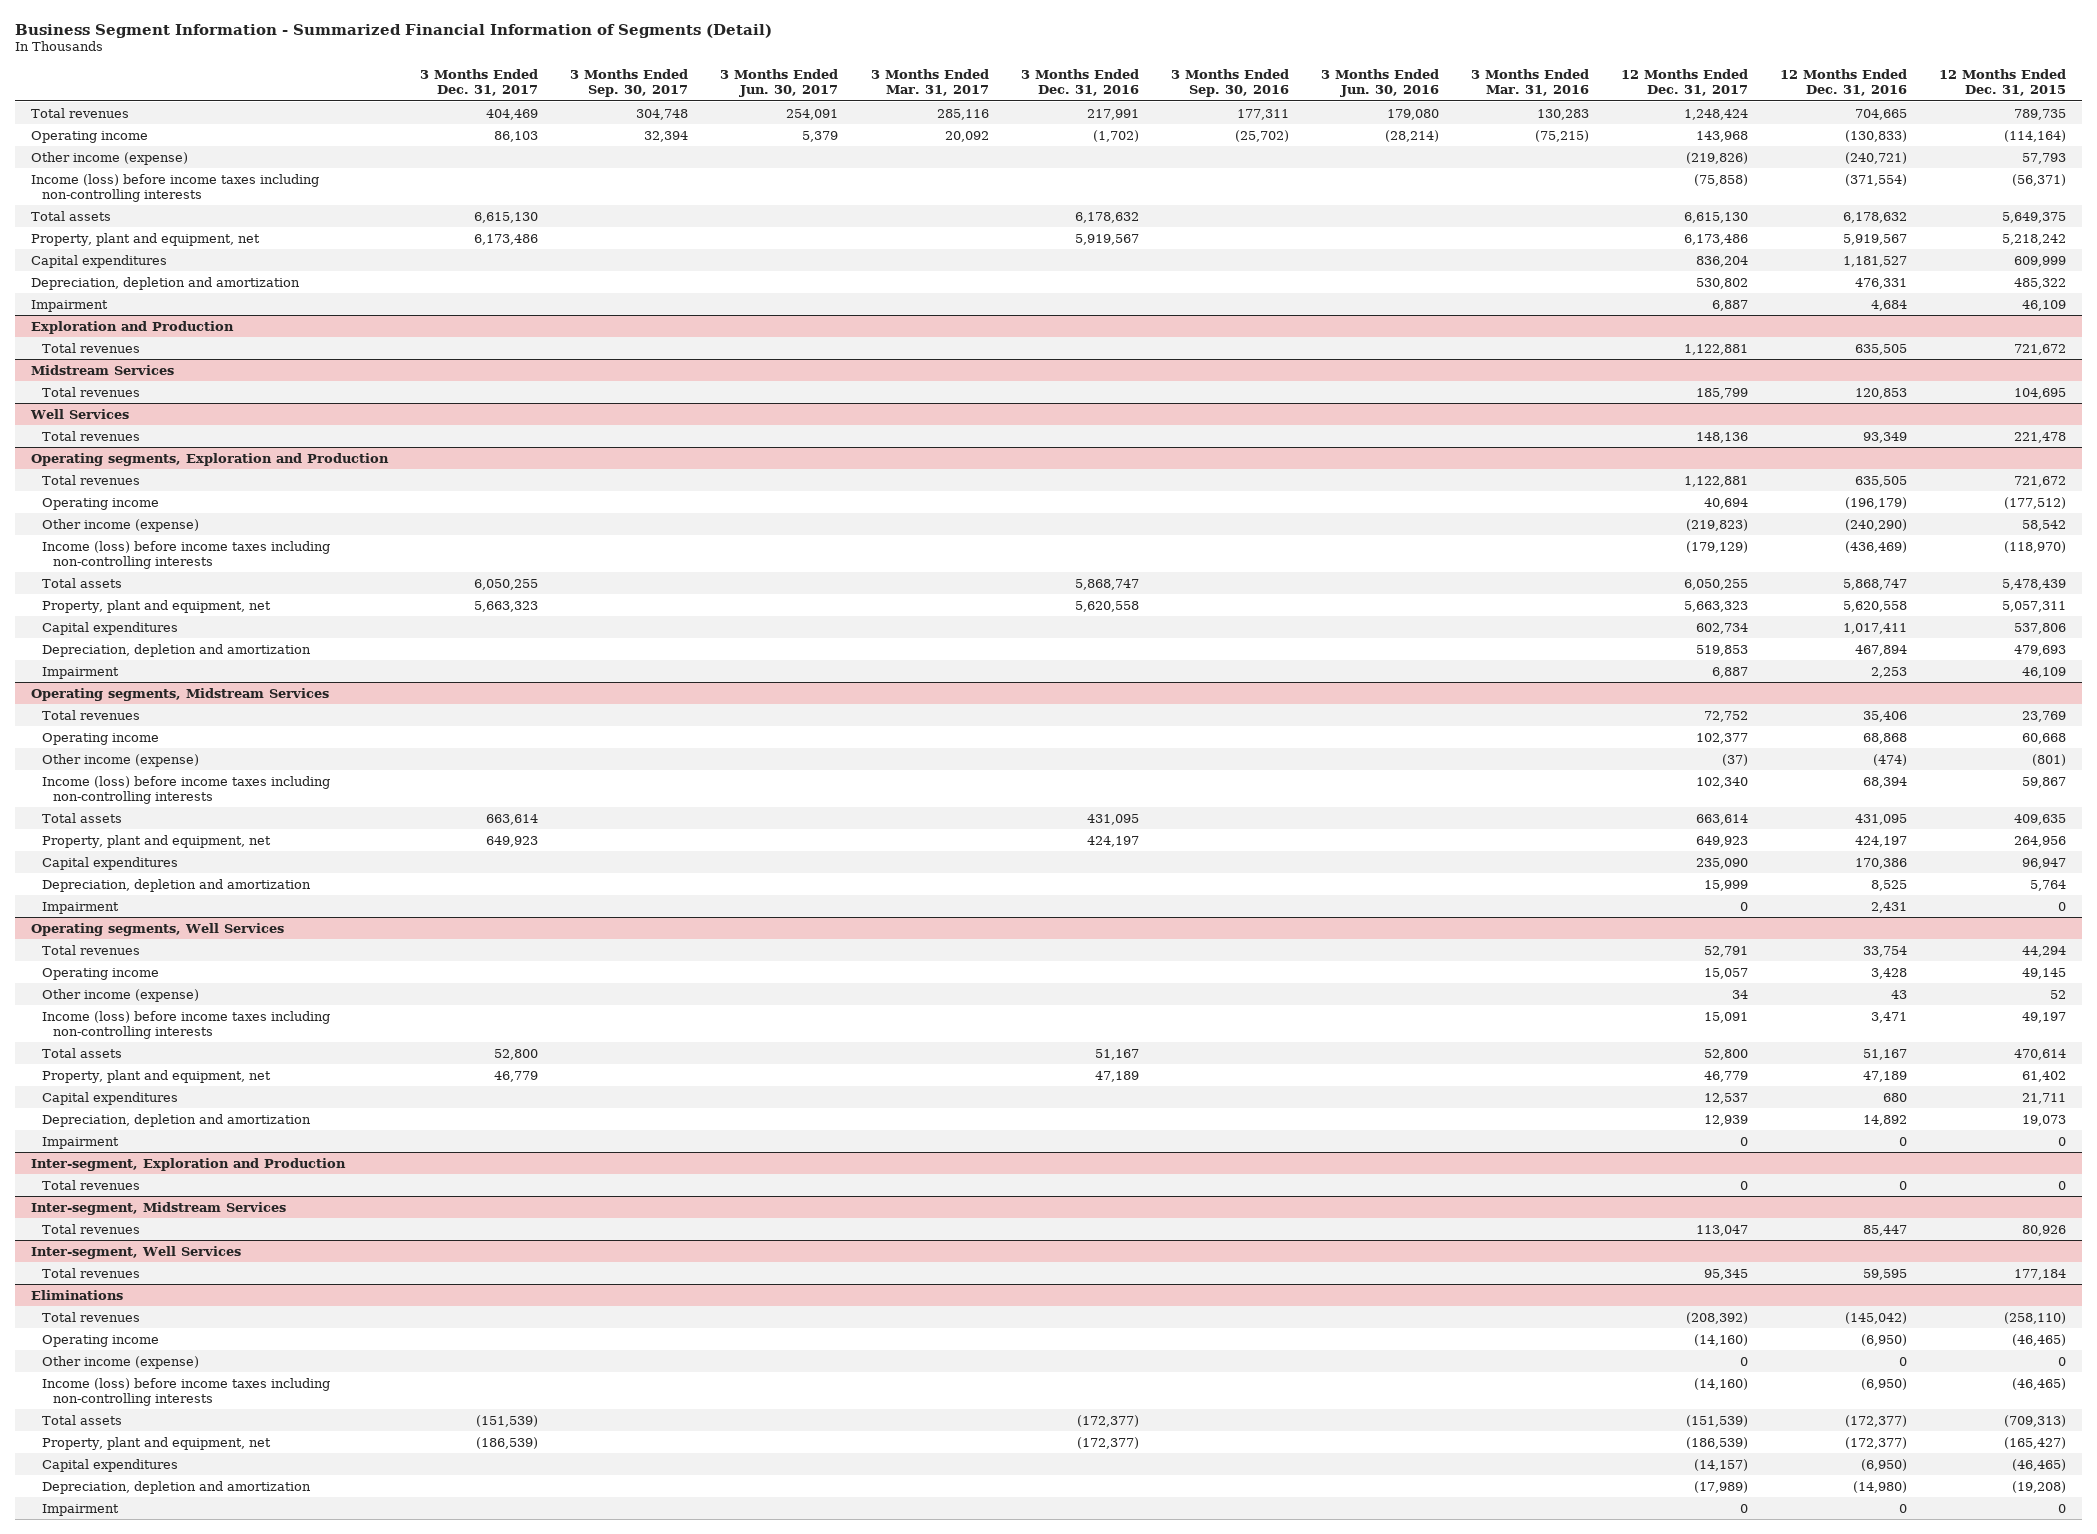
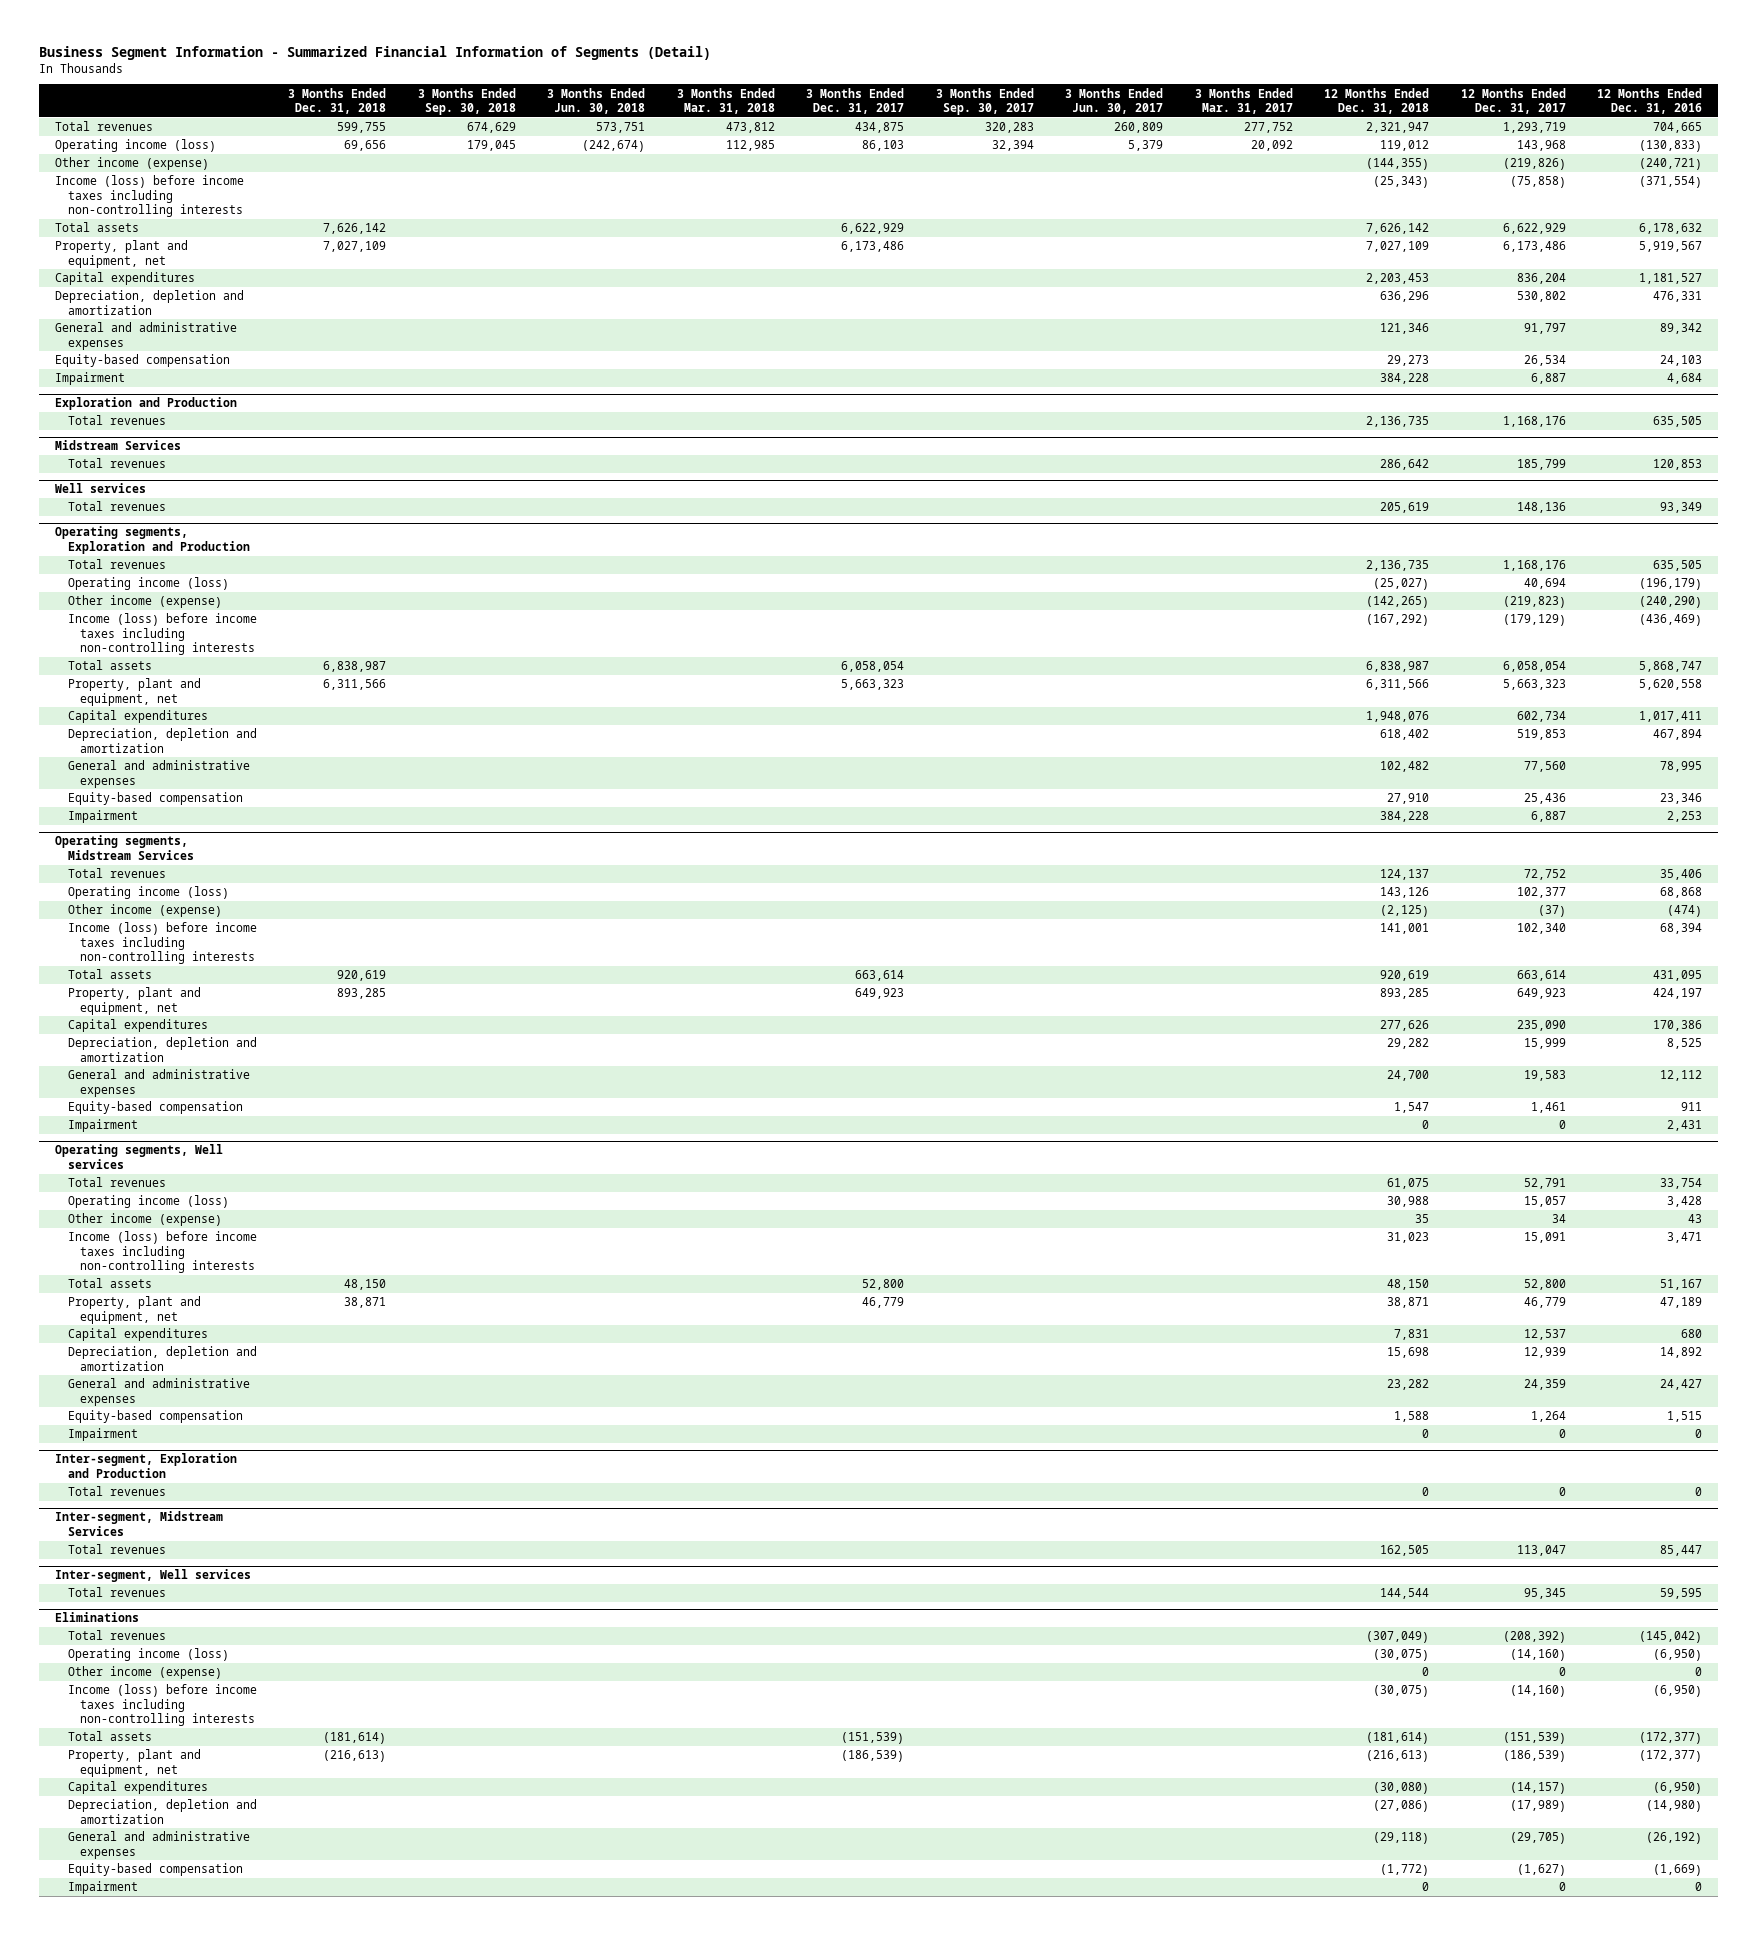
- | 3 Months Ended Dec. 31, 2017 | 3 Months Ended Sep. 30, 2017 | 3 Months Ended Jun. 30, 2017 | 3 Months Ended Mar. 31, 2017 | 3 Months Ended Dec. 31, 2016 | 3 Months Ended Sep. 30, 2016 | 3 Months Ended Jun. 30, 2016 | 3 Months Ended Mar. 31, 2016 | 12 Months Ended Dec. 31, 2017 | 12 Months Ended Dec. 31, 2016 | 12 Months Ended Dec. 31, 2015
+ | 3 Months Ended Dec. 31, 2018 | 3 Months Ended Sep. 30, 2018 | 3 Months Ended Jun. 30, 2018 | 3 Months Ended Mar. 31, 2018 | 3 Months Ended Dec. 31, 2017 | 3 Months Ended Sep. 30, 2017 | 3 Months Ended Jun. 30, 2017 | 3 Months Ended Mar. 31, 2017 | 12 Months Ended Dec. 31, 2018 | 12 Months Ended Dec. 31, 2017 | 12 Months Ended Dec. 31, 2016
- Total revenues | 404,469 | 304,748 | 254,091 | 285,116 | 217,991 | 177,311 | 179,080 | 130,283 | 1,248,424 | 704,665 | 789,735
- Operating income | 86,103 | 32,394 | 5,379 | 20,092 | (1,702) | (25,702) | (28,214) | (75,215) | 143,968 | (130,833) | (114,164)
+ Total revenues | 599,755 | 674,629 | 573,751 | 473,812 | 434,875 | 320,283 | 260,809 | 277,752 | 2,321,947 | 1,293,719 | 704,665
+ Operating income (loss) | 69,656 | 179,045 | (242,674) | 112,985 | 86,103 | 32,394 | 5,379 | 20,092 | 119,012 | 143,968 | (130,833)
- Total assets | 6,615,130 | | | | 6,178,632 | | | | 6,615,130 | 6,178,632 | 5,649,375
+ Total assets | 7,626,142 | | | | 6,622,929 | | | | 7,626,142 | 6,622,929 | 6,178,632
+ General and administrative expenses | | | | | | | | | 121,346 | 91,797 | 89,342
+ Equity-based compensation | | | | | | | | | 29,273 | 26,534 | 24,103
@ Exploration and Production
- Total revenues | | | | | | | | | 1,122,881 | 635,505 | 721,672
+ Total revenues | | | | | | | | | 2,136,735 | 1,168,176 | 635,505
- Well Services
+ Well services
@ Operating segments, Exploration and Production
- Total revenues | | | | | | | | | 1,122,881 | 635,505 | 721,672
- Operating income | | | | | | | | | 40,694 | (196,179) | (177,512)
+ Total revenues | | | | | | | | | 2,136,735 | 1,168,176 | 635,505
+ Operating income (loss) | | | | | | | | | (25,027) | 40,694 | (196,179)
- Total assets | 6,050,255 | | | | 5,868,747 | | | | 6,050,255 | 5,868,747 | 5,478,439
+ Total assets | 6,838,987 | | | | 6,058,054 | | | | 6,838,987 | 6,058,054 | 5,868,747
+ General and administrative expenses | | | | | | | | | 102,482 | 77,560 | 78,995
+ Equity-based compensation | | | | | | | | | 27,910 | 25,436 | 23,346
@ Operating segments, Midstream Services
- Operating income | | | | | | | | | 102,377 | 68,868 | 60,668
+ Operating income (loss) | | | | | | | | | 143,126 | 102,377 | 68,868
+ General and administrative expenses | | | | | | | | | 24,700 | 19,583 | 12,112
+ Equity-based compensation | | | | | | | | | 1,547 | 1,461 | 911
- Operating segments, Well Services
+ Operating segments, Well services
- Operating income | | | | | | | | | 15,057 | 3,428 | 49,145
+ Operating income (loss) | | | | | | | | | 30,988 | 15,057 | 3,428
+ General and administrative expenses | | | | | | | | | 23,282 | 24,359 | 24,427
+ Equity-based compensation | | | | | | | | | 1,588 | 1,264 | 1,515
- Inter-segment, Well Services
+ Inter-segment, Well services
@ Eliminations
- Operating income | | | | | | | | | (14,160) | (6,950) | (46,465)
+ Operating income (loss) | | | | | | | | | (30,075) | (14,160) | (6,950)
+ General and administrative expenses | | | | | | | | | (29,118) | (29,705) | (26,192)
+ Equity-based compensation | | | | | | | | | (1,772) | (1,627) | (1,669)

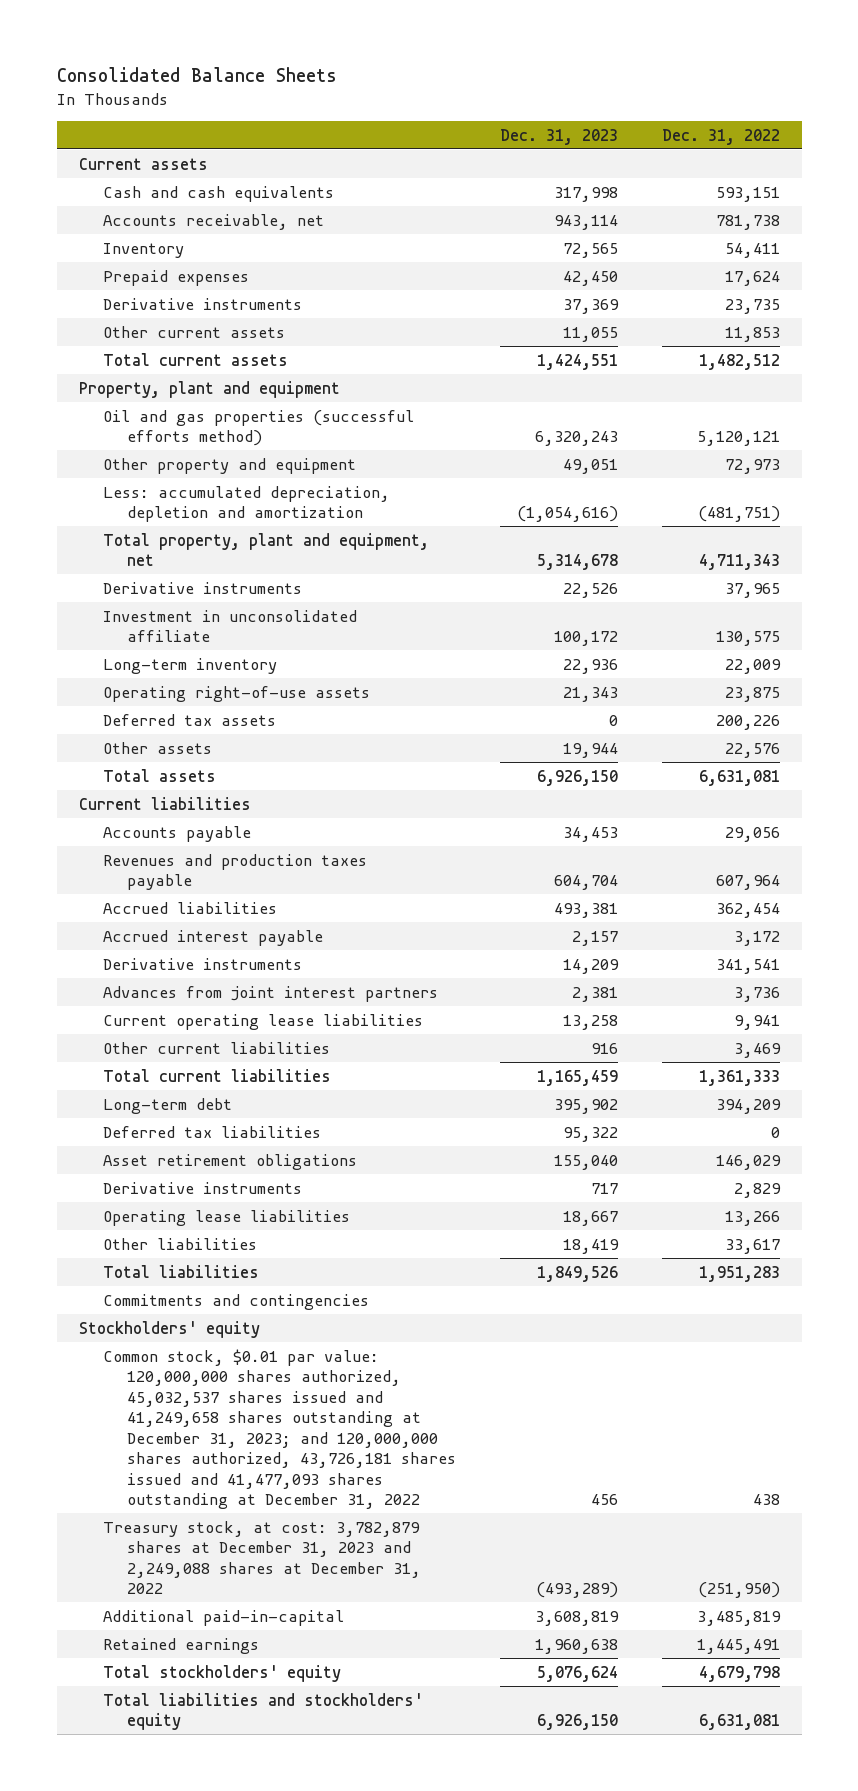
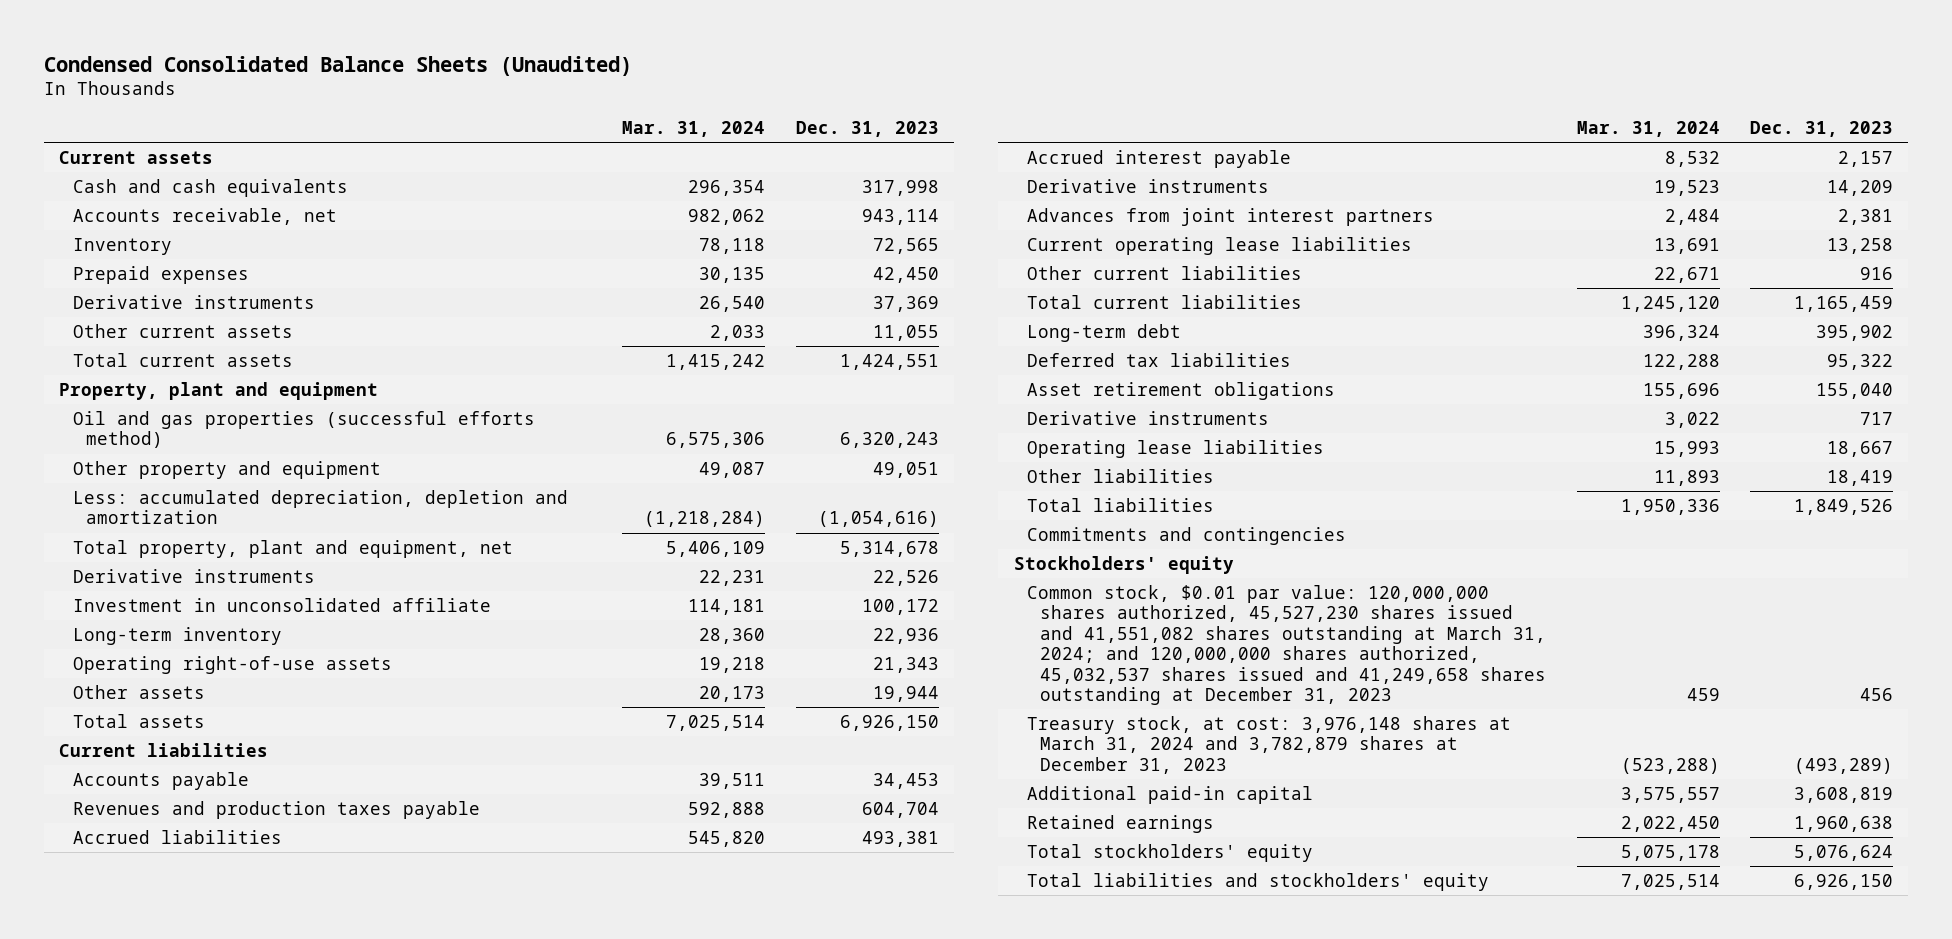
- Consolidated Balance Sheets
+ Condensed Consolidated Balance Sheets (Unaudited)
- | Dec. 31, 2023 | Dec. 31, 2022
+ | Mar. 31, 2024 | Dec. 31, 2023
- Deferred tax assets | 0 | 200,226
- Common stock, $0.01 par value: 120,000,000 shares authorized, 45,032,537 shares issued and 41,249,658 shares outstanding at December 31, 2023; and 120,000,000 shares authorized, 43,726,181 shares issued and 41,477,093 shares outstanding at December 31, 2022 | 456 | 438
- Treasury stock, at cost: 3,782,879 shares at December 31, 2023 and 2,249,088 shares at December 31, 2022 | (493,289) | (251,950)
- Additional paid-in-capital | 3,608,819 | 3,485,819
+ Common stock, $0.01 par value: 120,000,000 shares authorized, 45,527,230 shares issued and 41,551,082 shares outstanding at March 31, 2024; and 120,000,000 shares authorized, 45,032,537 shares issued and 41,249,658 shares outstanding at December 31, 2023 | 459 | 456
+ Treasury stock, at cost: 3,976,148 shares at March 31, 2024 and 3,782,879 shares at December 31, 2023 | (523,288) | (493,289)
+ Additional paid-in capital | 3,575,557 | 3,608,819

